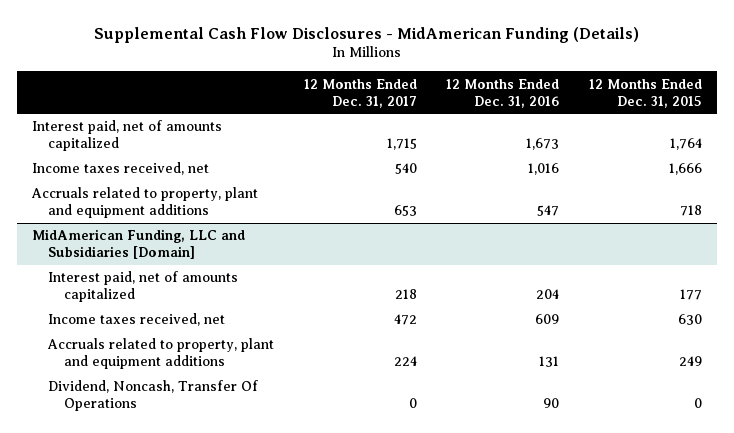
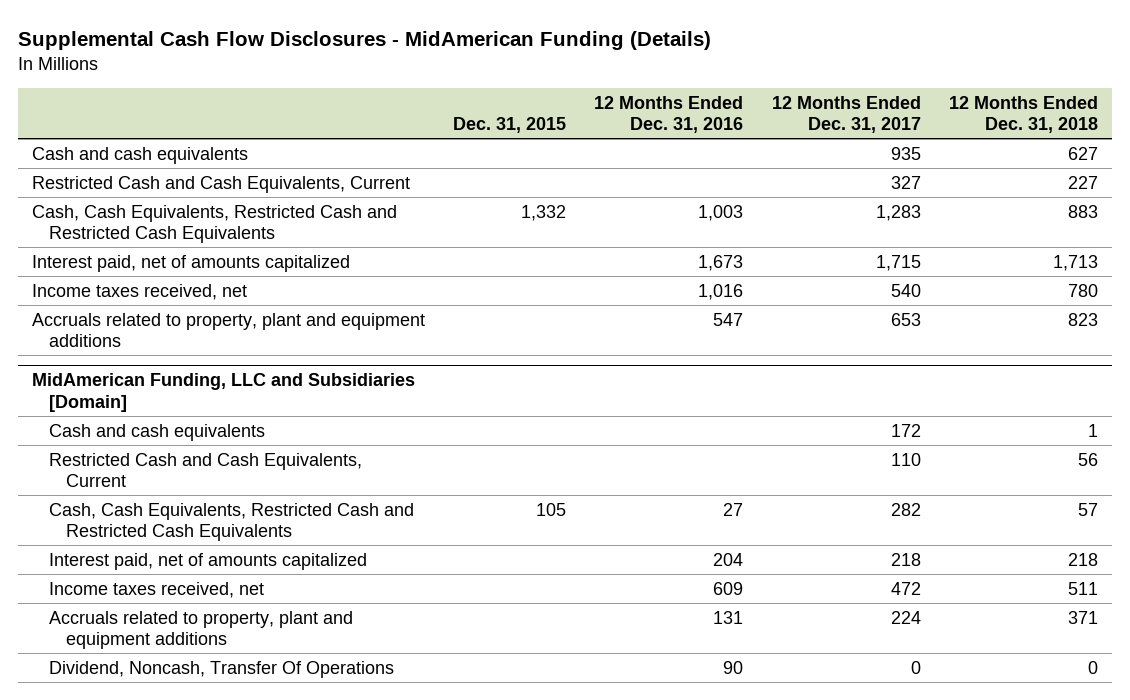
- | 12 Months Ended Dec. 31, 2017 | 12 Months Ended Dec. 31, 2016 | 12 Months Ended Dec. 31, 2015
+ | Dec. 31, 2015 | 12 Months Ended Dec. 31, 2016 | 12 Months Ended Dec. 31, 2017 | 12 Months Ended Dec. 31, 2018
+ Cash and cash equivalents | | | 935 | 627
+ Restricted Cash and Cash Equivalents, Current | | | 327 | 227
+ Cash, Cash Equivalents, Restricted Cash and Restricted Cash Equivalents | 1,332 | 1,003 | 1,283 | 883
@ MidAmerican Funding, LLC and Subsidiaries [Domain]
+ Cash and cash equivalents | | | 172 | 1
+ Restricted Cash and Cash Equivalents, Current | | | 110 | 56
+ Cash, Cash Equivalents, Restricted Cash and Restricted Cash Equivalents | 105 | 27 | 282 | 57

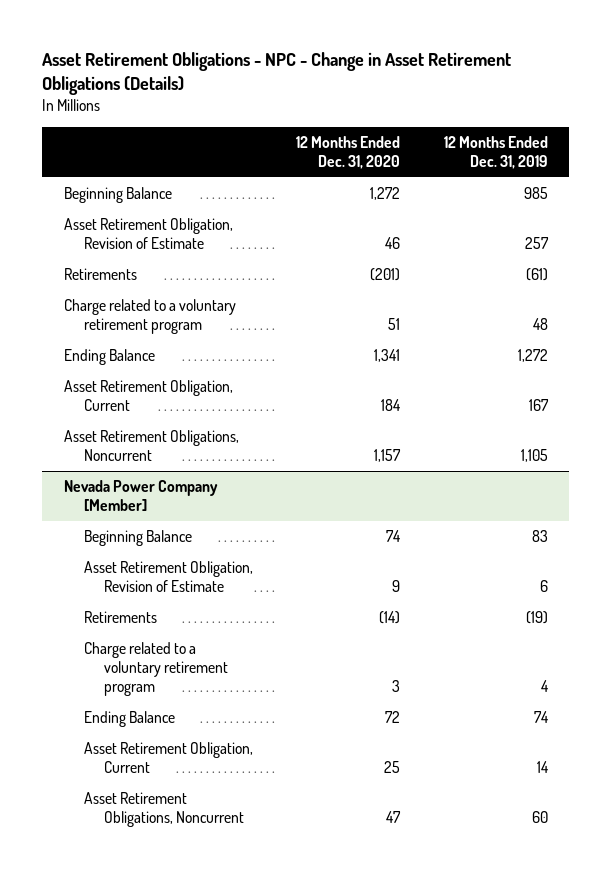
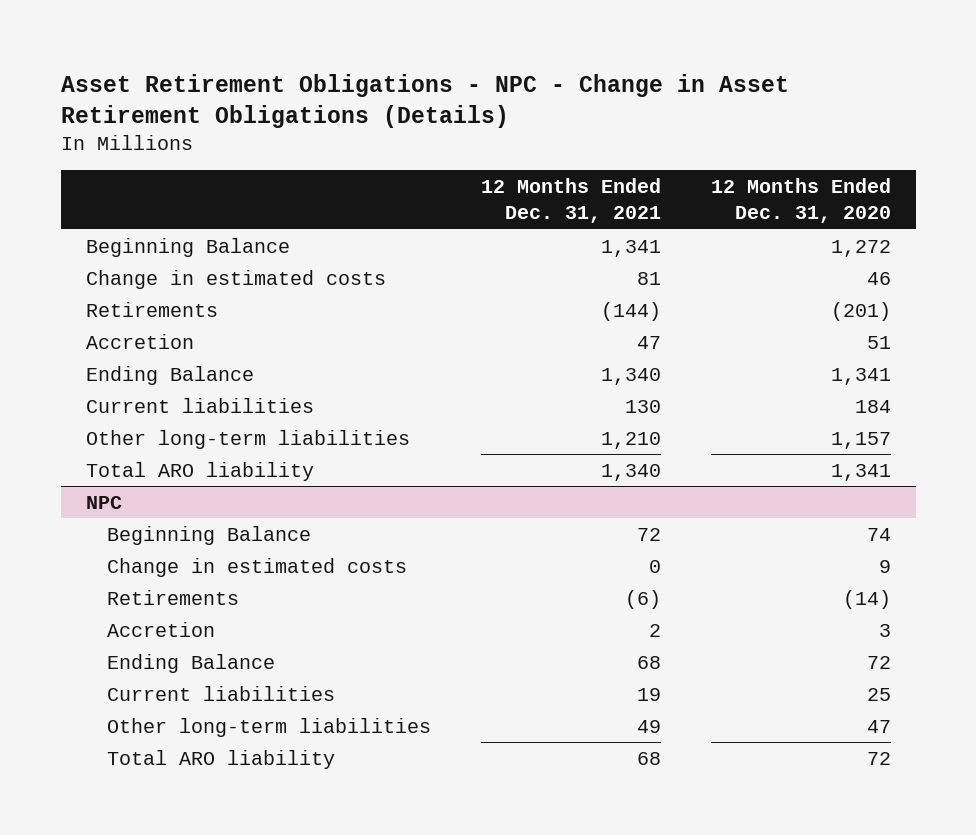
- | 12 Months Ended Dec. 31, 2020 | 12 Months Ended Dec. 31, 2019
+ | 12 Months Ended Dec. 31, 2021 | 12 Months Ended Dec. 31, 2020
- Asset Retirement Obligation, Revision of Estimate | 46 | 257
+ Change in estimated costs | 81 | 46
- Charge related to a voluntary retirement program | 51 | 48
+ Accretion | 47 | 51
- Asset Retirement Obligation, Current | 184 | 167
- Asset Retirement Obligations, Noncurrent | 1,157 | 1,105
- Nevada Power Company [Member]
+ Current liabilities | 130 | 184
+ Other long-term liabilities | 1,210 | 1,157
+ Total ARO liability | 1,340 | 1,341
+ NPC
- Asset Retirement Obligation, Revision of Estimate | 9 | 6
+ Change in estimated costs | 0 | 9
- Charge related to a voluntary retirement program | 3 | 4
+ Accretion | 2 | 3
- Asset Retirement Obligation, Current | 25 | 14
- Asset Retirement Obligations, Noncurrent | 47 | 60
+ Current liabilities | 19 | 25
+ Other long-term liabilities | 49 | 47
+ Total ARO liability | 68 | 72

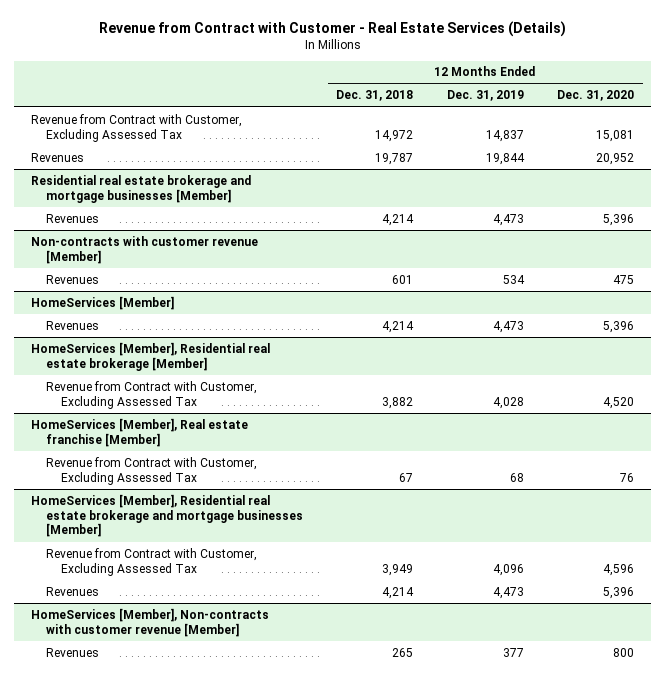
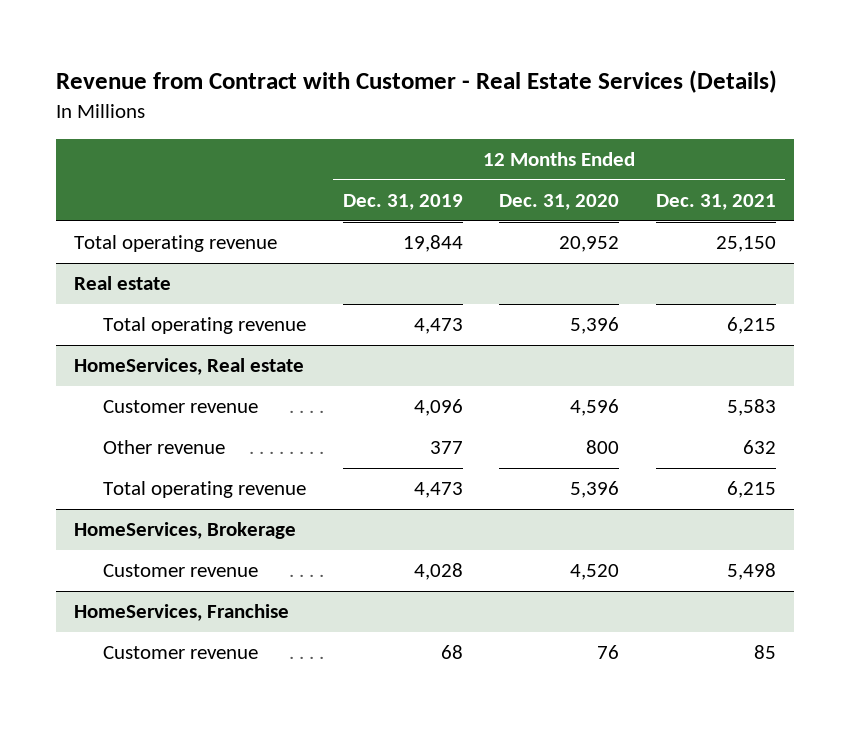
- | 12 Months Ended Dec. 31, 2018 | 12 Months Ended Dec. 31, 2019 | 12 Months Ended Dec. 31, 2020
+ | 12 Months Ended Dec. 31, 2019 | 12 Months Ended Dec. 31, 2020 | 12 Months Ended Dec. 31, 2021
- Revenue from Contract with Customer, Excluding Assessed Tax | 14,972 | 14,837 | 15,081
- Revenues | 19,787 | 19,844 | 20,952
- Residential real estate brokerage and mortgage businesses [Member]
- Revenues | 4,214 | 4,473 | 5,396
- Non-contracts with customer revenue [Member]
- Revenues | 601 | 534 | 475
- HomeServices [Member]
- Revenues | 4,214 | 4,473 | 5,396
- HomeServices [Member], Residential real estate brokerage [Member]
- Revenue from Contract with Customer, Excluding Assessed Tax | 3,882 | 4,028 | 4,520
- HomeServices [Member], Real estate franchise [Member]
- Revenue from Contract with Customer, Excluding Assessed Tax | 67 | 68 | 76
- HomeServices [Member], Residential real estate brokerage and mortgage businesses [Member]
- Revenue from Contract with Customer, Excluding Assessed Tax | 3,949 | 4,096 | 4,596
- Revenues | 4,214 | 4,473 | 5,396
- HomeServices [Member], Non-contracts with customer revenue [Member]
- Revenues | 265 | 377 | 800
+ Total operating revenue | 19,844 | 20,952 | 25,150
+ Real estate
+ Total operating revenue | 4,473 | 5,396 | 6,215
+ HomeServices, Real estate
+ Customer revenue | 4,096 | 4,596 | 5,583
+ Other revenue | 377 | 800 | 632
+ Total operating revenue | 4,473 | 5,396 | 6,215
+ HomeServices, Brokerage
+ Customer revenue | 4,028 | 4,520 | 5,498
+ HomeServices, Franchise
+ Customer revenue | 68 | 76 | 85

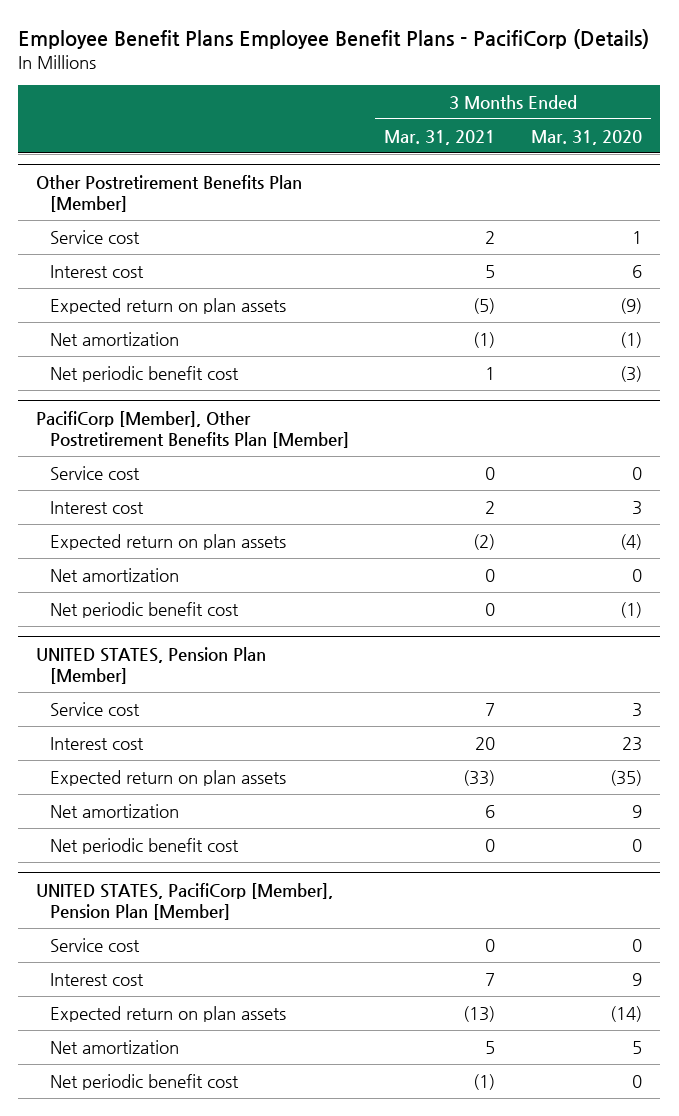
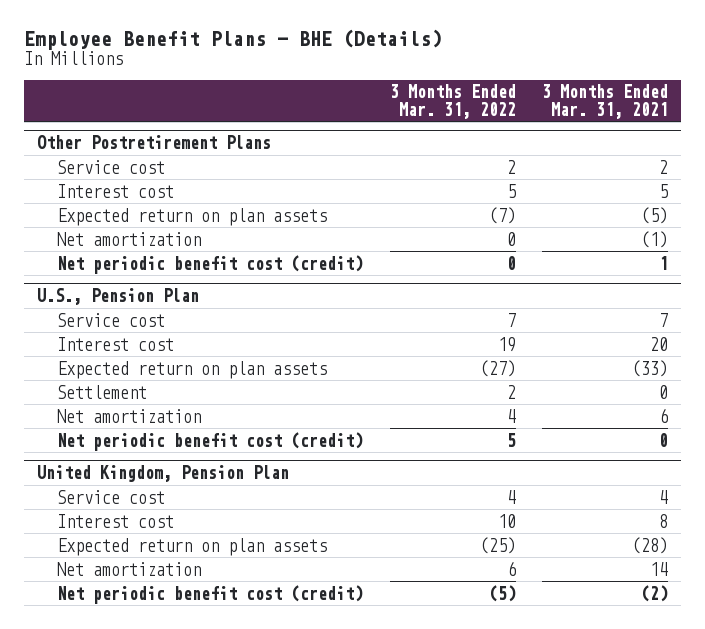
- Employee Benefit Plans Employee Benefit Plans - PacifiCorp (Details)
+ Employee Benefit Plans - BHE (Details)
- | 3 Months Ended Mar. 31, 2021 | 3 Months Ended Mar. 31, 2020
+ | 3 Months Ended Mar. 31, 2022 | 3 Months Ended Mar. 31, 2021
- Other Postretirement Benefits Plan [Member]
+ Other Postretirement Plans
- Net periodic benefit cost | 1 | (3)
- PacifiCorp [Member], Other Postretirement Benefits Plan [Member]
- Service cost | 0 | 0
- Interest cost | 2 | 3
- Expected return on plan assets | (2) | (4)
- Net amortization | 0 | 0
- Net periodic benefit cost | 0 | (1)
- UNITED STATES, Pension Plan [Member]
+ Net periodic benefit cost (credit) | 0 | 1
+ U.S., Pension Plan
+ Settlement | 2 | 0
- Net periodic benefit cost | 0 | 0
- UNITED STATES, PacifiCorp [Member], Pension Plan [Member]
- Service cost | 0 | 0
- Interest cost | 7 | 9
- Expected return on plan assets | (13) | (14)
- Net amortization | 5 | 5
- Net periodic benefit cost | (1) | 0
+ Net periodic benefit cost (credit) | 5 | 0
+ United Kingdom, Pension Plan
+ Service cost | 4 | 4
+ Interest cost | 10 | 8
+ Expected return on plan assets | (25) | (28)
+ Net amortization | 6 | 14
+ Net periodic benefit cost (credit) | (5) | (2)

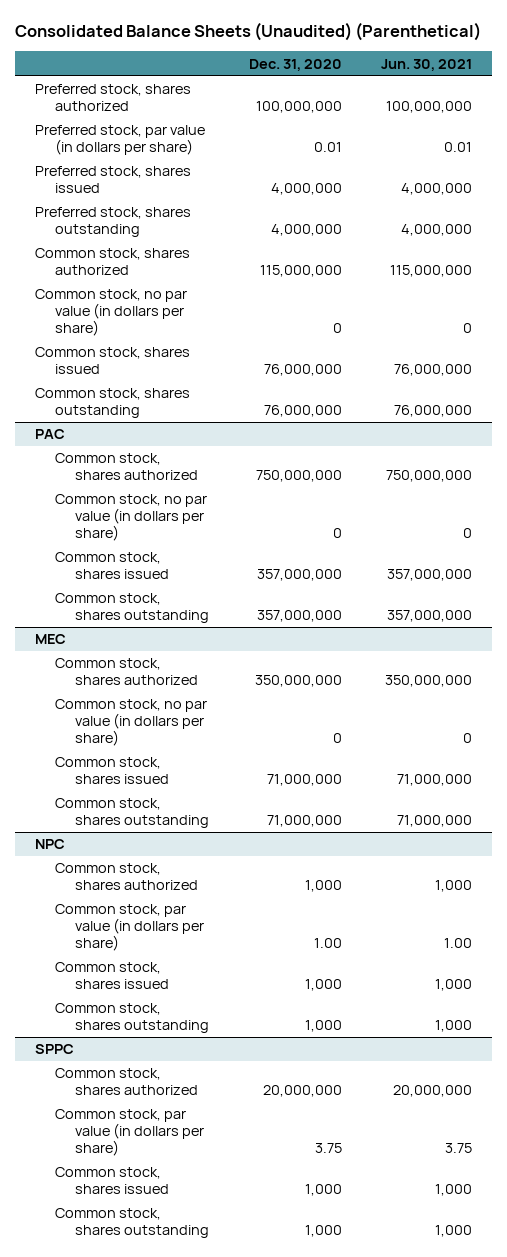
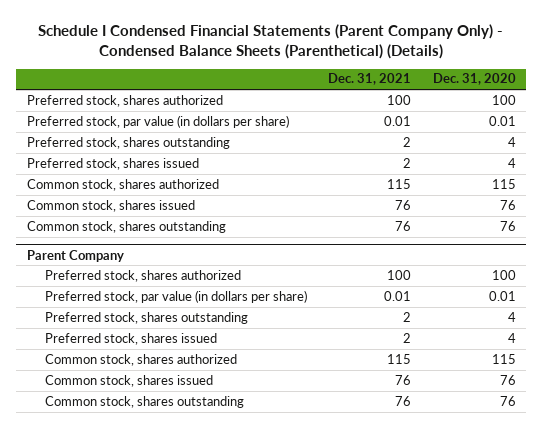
- Consolidated Balance Sheets (Unaudited) (Parenthetical)
+ Schedule I Condensed Financial Statements (Parent Company Only) - Condensed Balance Sheets (Parenthetical) (Details)
- | Dec. 31, 2020 | Jun. 30, 2021
+ | Dec. 31, 2021 | Dec. 31, 2020
- Preferred stock, shares authorized | 100,000,000 | 100,000,000
+ Preferred stock, shares authorized | 100 | 100
- Preferred stock, shares issued | 4,000,000 | 4,000,000
- Preferred stock, shares outstanding | 4,000,000 | 4,000,000
- Common stock, shares authorized | 115,000,000 | 115,000,000
- Common stock, no par value (in dollars per share) | 0 | 0
- Common stock, shares issued | 76,000,000 | 76,000,000
- Common stock, shares outstanding | 76,000,000 | 76,000,000
- PAC
- Common stock, shares authorized | 750,000,000 | 750,000,000
- Common stock, no par value (in dollars per share) | 0 | 0
- Common stock, shares issued | 357,000,000 | 357,000,000
- Common stock, shares outstanding | 357,000,000 | 357,000,000
- MEC
- Common stock, shares authorized | 350,000,000 | 350,000,000
- Common stock, no par value (in dollars per share) | 0 | 0
- Common stock, shares issued | 71,000,000 | 71,000,000
- Common stock, shares outstanding | 71,000,000 | 71,000,000
- NPC
- Common stock, shares authorized | 1,000 | 1,000
- Common stock, par value (in dollars per share) | 1.00 | 1.00
- Common stock, shares issued | 1,000 | 1,000
- Common stock, shares outstanding | 1,000 | 1,000
- SPPC
- Common stock, shares authorized | 20,000,000 | 20,000,000
- Common stock, par value (in dollars per share) | 3.75 | 3.75
- Common stock, shares issued | 1,000 | 1,000
- Common stock, shares outstanding | 1,000 | 1,000
+ Preferred stock, shares outstanding | 2 | 4
+ Preferred stock, shares issued | 2 | 4
+ Common stock, shares authorized | 115 | 115
+ Common stock, shares issued | 76 | 76
+ Common stock, shares outstanding | 76 | 76
+ Parent Company
+ Preferred stock, shares authorized | 100 | 100
+ Preferred stock, par value (in dollars per share) | 0.01 | 0.01
+ Preferred stock, shares outstanding | 2 | 4
+ Preferred stock, shares issued | 2 | 4
+ Common stock, shares authorized | 115 | 115
+ Common stock, shares issued | 76 | 76
+ Common stock, shares outstanding | 76 | 76

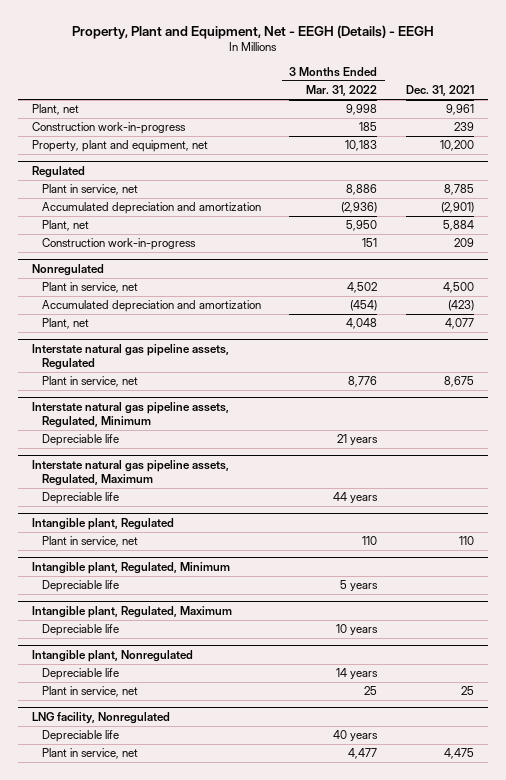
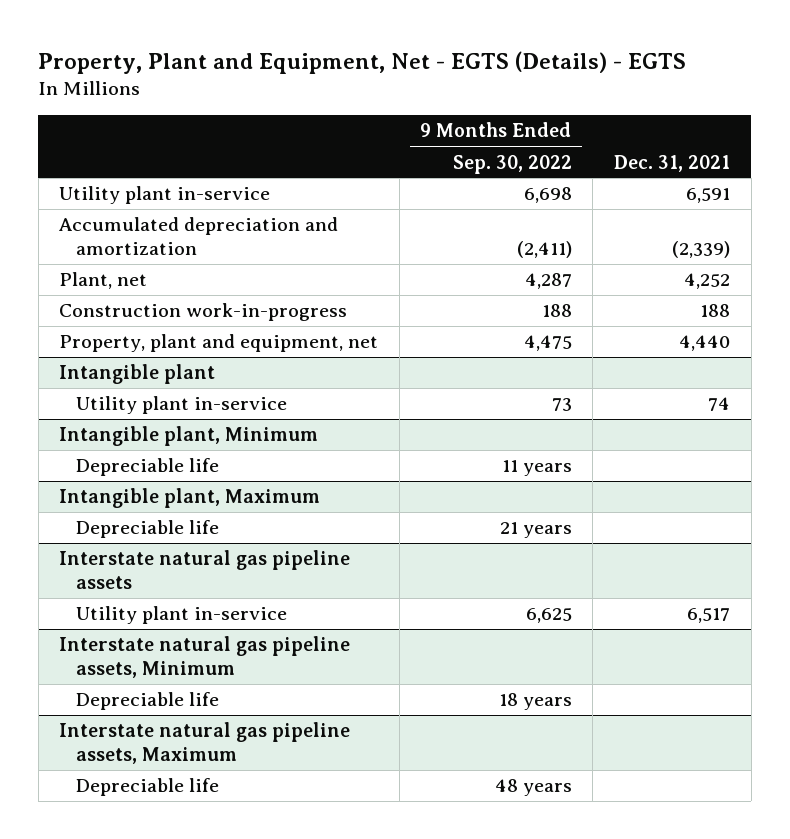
- Property, Plant and Equipment, Net - EEGH (Details) - EEGH
+ Property, Plant and Equipment, Net - EGTS (Details) - EGTS
- | 3 Months Ended Mar. 31, 2022 | Dec. 31, 2021
+ | 9 Months Ended Sep. 30, 2022 | Dec. 31, 2021
- Plant, net | 9,998 | 9,961
- Construction work-in-progress | 185 | 239
- Property, plant and equipment, net | 10,183 | 10,200
- Regulated
- Plant in service, net | 8,886 | 8,785
- Accumulated depreciation and amortization | (2,936) | (2,901)
- Plant, net | 5,950 | 5,884
- Construction work-in-progress | 151 | 209
- Nonregulated
- Plant in service, net | 4,502 | 4,500
- Accumulated depreciation and amortization | (454) | (423)
- Plant, net | 4,048 | 4,077
- Interstate natural gas pipeline assets, Regulated
- Plant in service, net | 8,776 | 8,675
- Interstate natural gas pipeline assets, Regulated, Minimum
- Depreciable life | 21 years |
- Interstate natural gas pipeline assets, Regulated, Maximum
- Depreciable life | 44 years |
- Intangible plant, Regulated
- Plant in service, net | 110 | 110
- Intangible plant, Regulated, Minimum
+ Utility plant in-service | 6,698 | 6,591
+ Accumulated depreciation and amortization | (2,411) | (2,339)
+ Plant, net | 4,287 | 4,252
+ Construction work-in-progress | 188 | 188
+ Property, plant and equipment, net | 4,475 | 4,440
+ Intangible plant
+ Utility plant in-service | 73 | 74
+ Intangible plant, Minimum
- Intangible plant, Regulated, Maximum
+ Intangible plant, Maximum
- Intangible plant, Nonregulated
+ Interstate natural gas pipeline assets
+ Utility plant in-service | 6,625 | 6,517
+ Interstate natural gas pipeline assets, Minimum
- Plant in service, net | 25 | 25
- LNG facility, Nonregulated
+ Interstate natural gas pipeline assets, Maximum
- Plant in service, net | 4,477 | 4,475

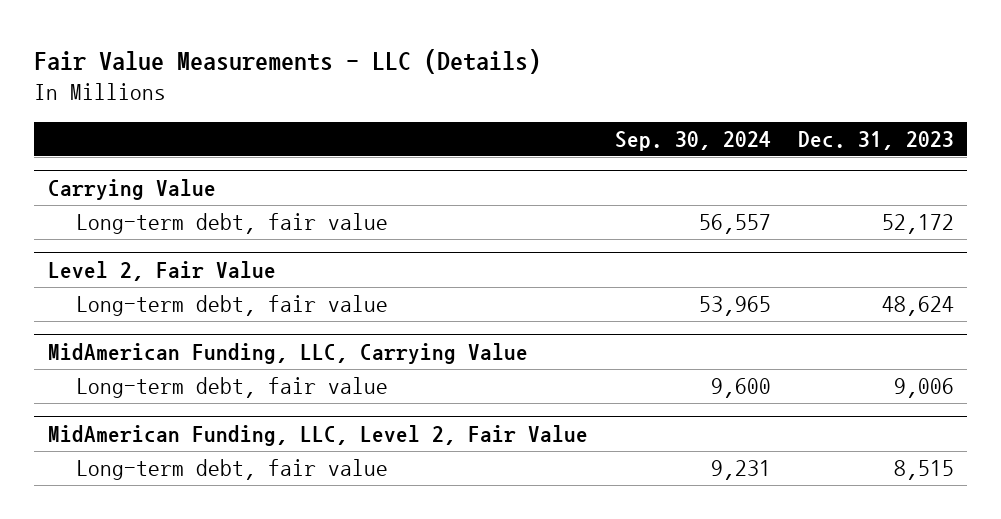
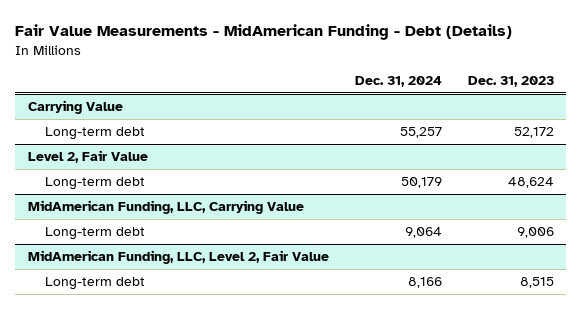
- Fair Value Measurements - LLC (Details)
+ Fair Value Measurements - MidAmerican Funding - Debt (Details)
- | Sep. 30, 2024 | Dec. 31, 2023
+ | Dec. 31, 2024 | Dec. 31, 2023
@ Carrying Value
- Long-term debt, fair value | 56,557 | 52,172
+ Long-term debt | 55,257 | 52,172
@ Level 2, Fair Value
- Long-term debt, fair value | 53,965 | 48,624
+ Long-term debt | 50,179 | 48,624
@ MidAmerican Funding, LLC, Carrying Value
- Long-term debt, fair value | 9,600 | 9,006
+ Long-term debt | 9,064 | 9,006
@ MidAmerican Funding, LLC, Level 2, Fair Value
- Long-term debt, fair value | 9,231 | 8,515
+ Long-term debt | 8,166 | 8,515

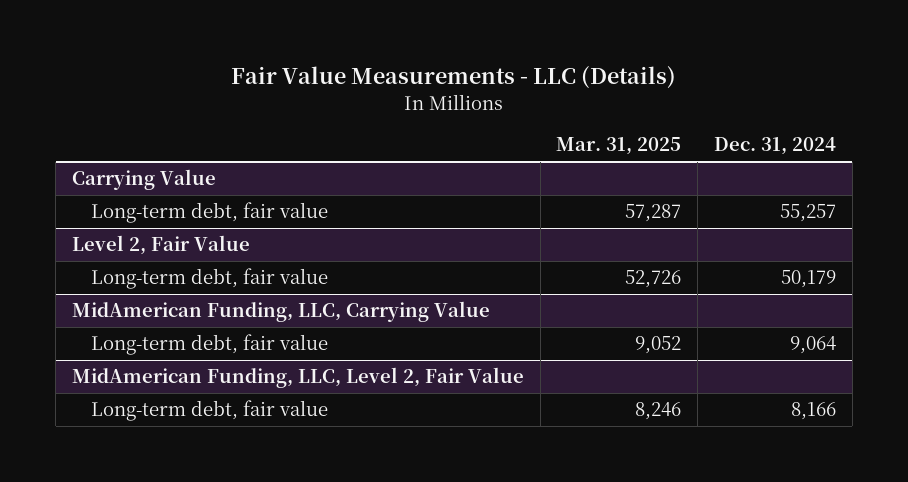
- Fair Value Measurements - MidAmerican Funding - Debt (Details)
+ Fair Value Measurements - LLC (Details)
- | Dec. 31, 2024 | Dec. 31, 2023
+ | Mar. 31, 2025 | Dec. 31, 2024
@ Carrying Value
- Long-term debt | 55,257 | 52,172
+ Long-term debt, fair value | 57,287 | 55,257
@ Level 2, Fair Value
- Long-term debt | 50,179 | 48,624
+ Long-term debt, fair value | 52,726 | 50,179
@ MidAmerican Funding, LLC, Carrying Value
- Long-term debt | 9,064 | 9,006
+ Long-term debt, fair value | 9,052 | 9,064
@ MidAmerican Funding, LLC, Level 2, Fair Value
- Long-term debt | 8,166 | 8,515
+ Long-term debt, fair value | 8,246 | 8,166

